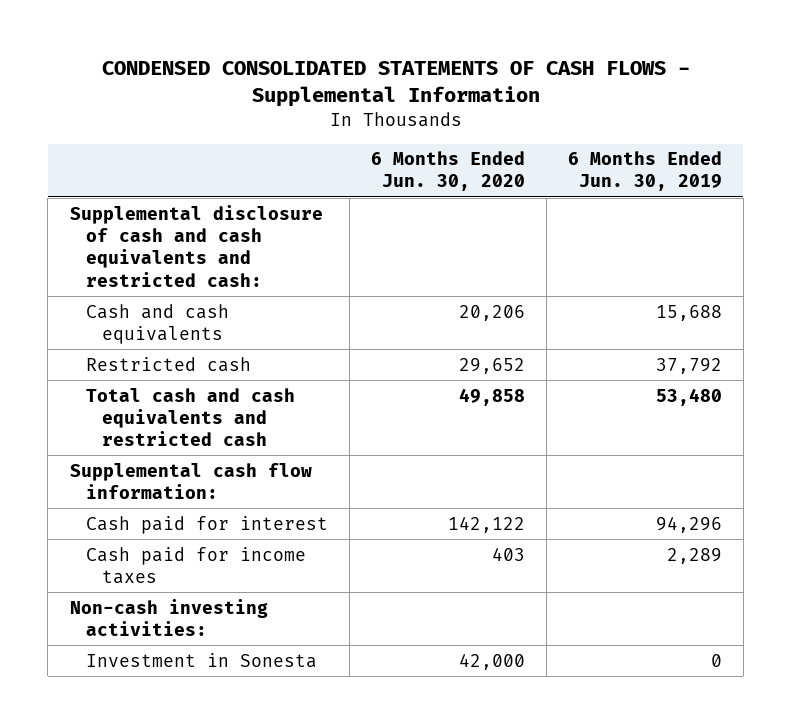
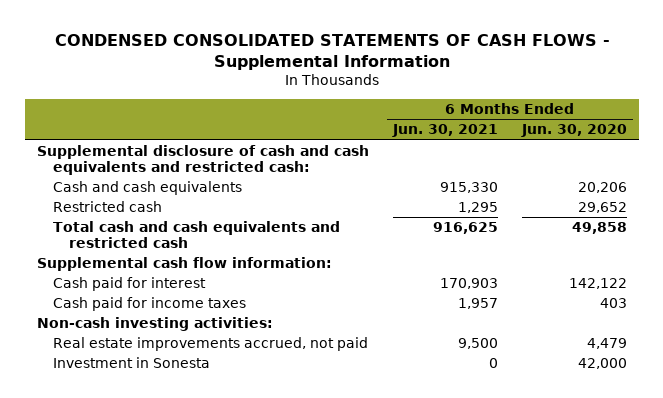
- | 6 Months Ended Jun. 30, 2020 | 6 Months Ended Jun. 30, 2019
+ | 6 Months Ended Jun. 30, 2021 | 6 Months Ended Jun. 30, 2020
+ Real estate improvements accrued, not paid | 9,500 | 4,479

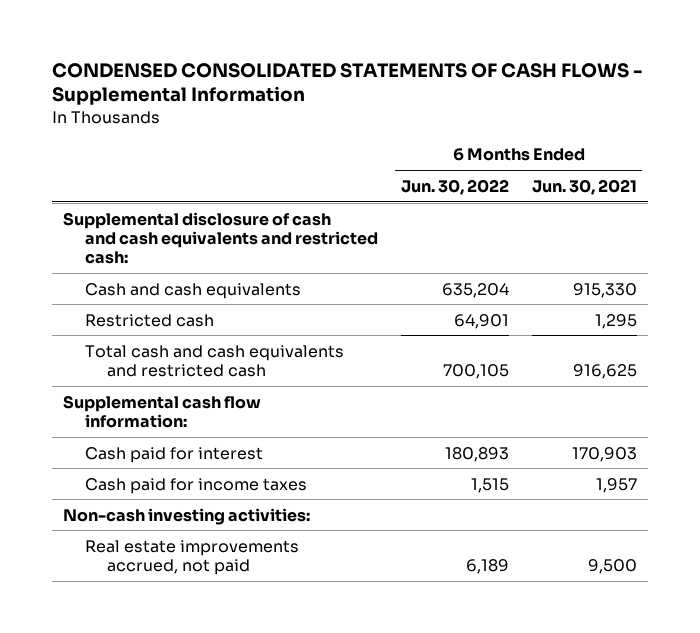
- | 6 Months Ended Jun. 30, 2021 | 6 Months Ended Jun. 30, 2020
+ | 6 Months Ended Jun. 30, 2022 | 6 Months Ended Jun. 30, 2021
- Investment in Sonesta | 0 | 42,000

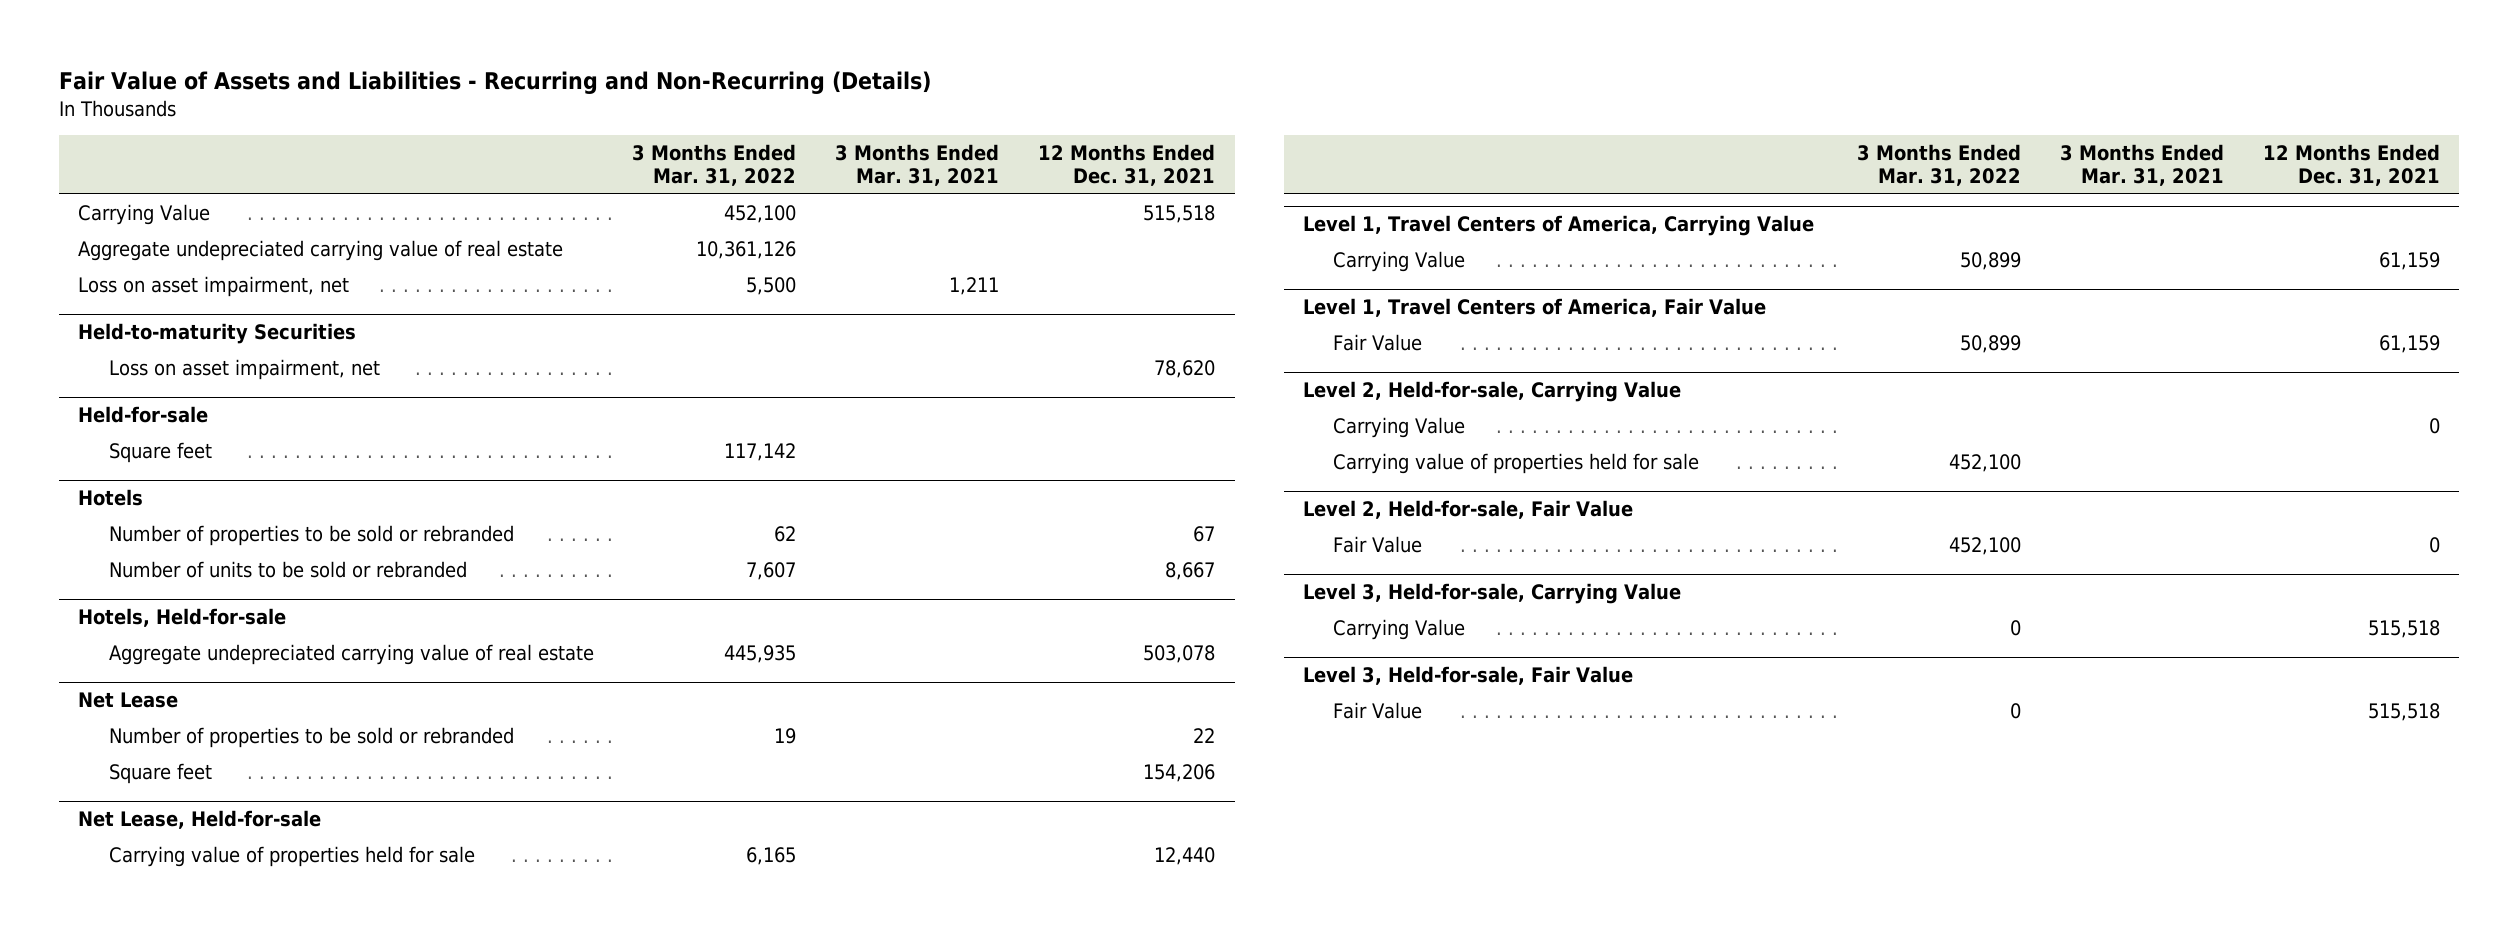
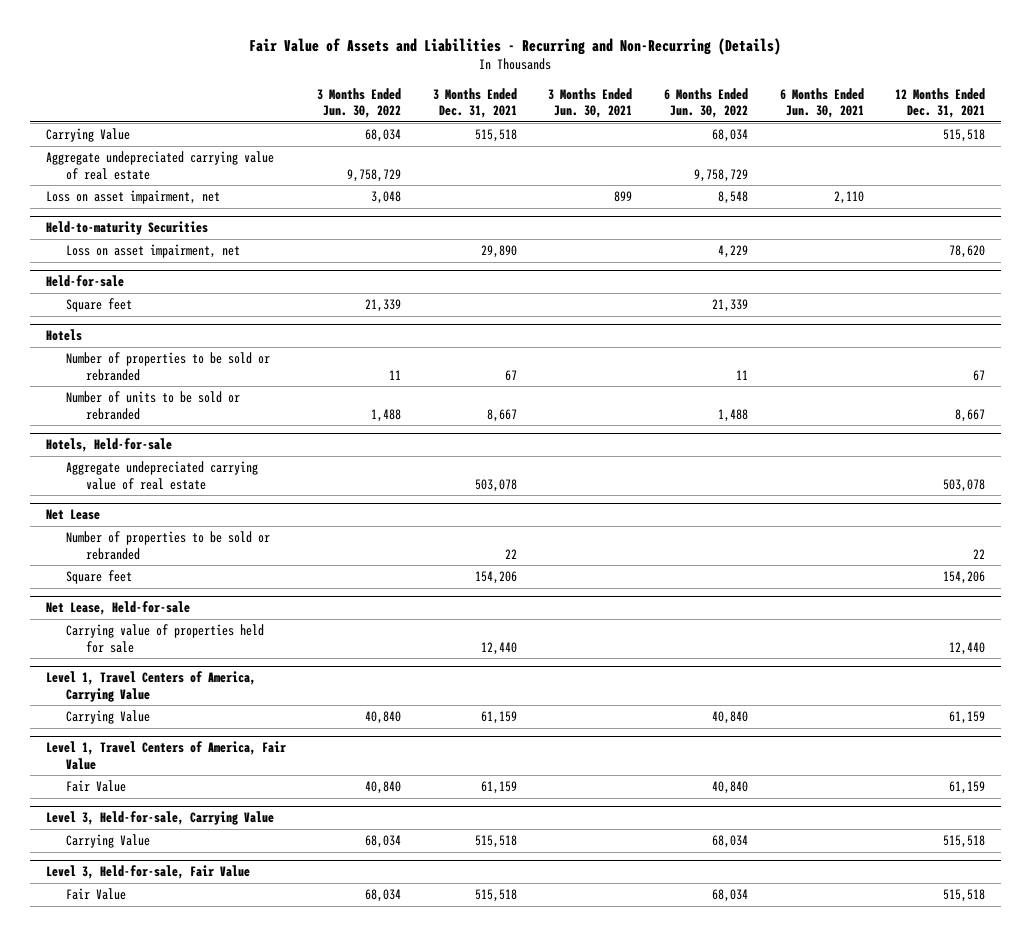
- | 3 Months Ended Mar. 31, 2022 | 3 Months Ended Mar. 31, 2021 | 12 Months Ended Dec. 31, 2021
+ | 3 Months Ended Jun. 30, 2022 | 3 Months Ended Dec. 31, 2021 | 3 Months Ended Jun. 30, 2021 | 6 Months Ended Jun. 30, 2022 | 6 Months Ended Jun. 30, 2021 | 12 Months Ended Dec. 31, 2021
- Level 2, Held-for-sale, Carrying Value
- Carrying Value | | | 0
- Carrying value of properties held for sale | 452,100 | |
- Level 2, Held-for-sale, Fair Value
- Fair Value | 452,100 | | 0

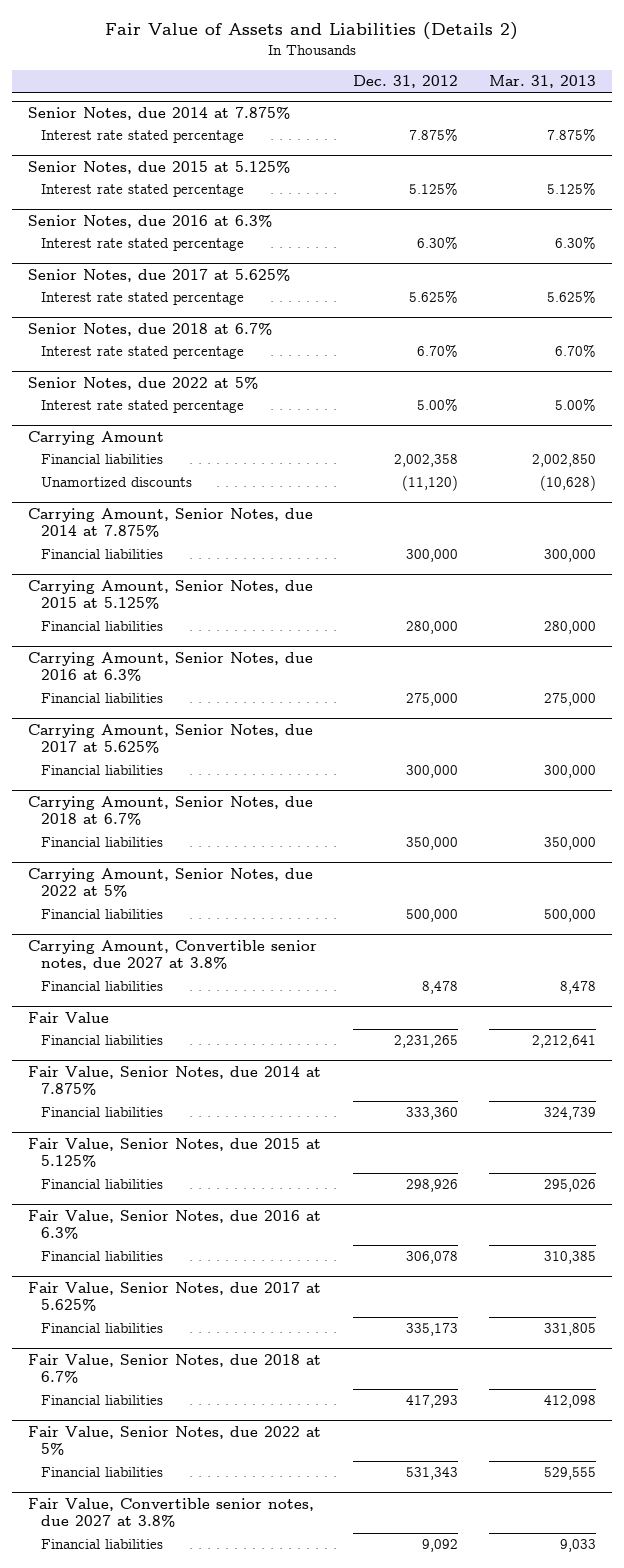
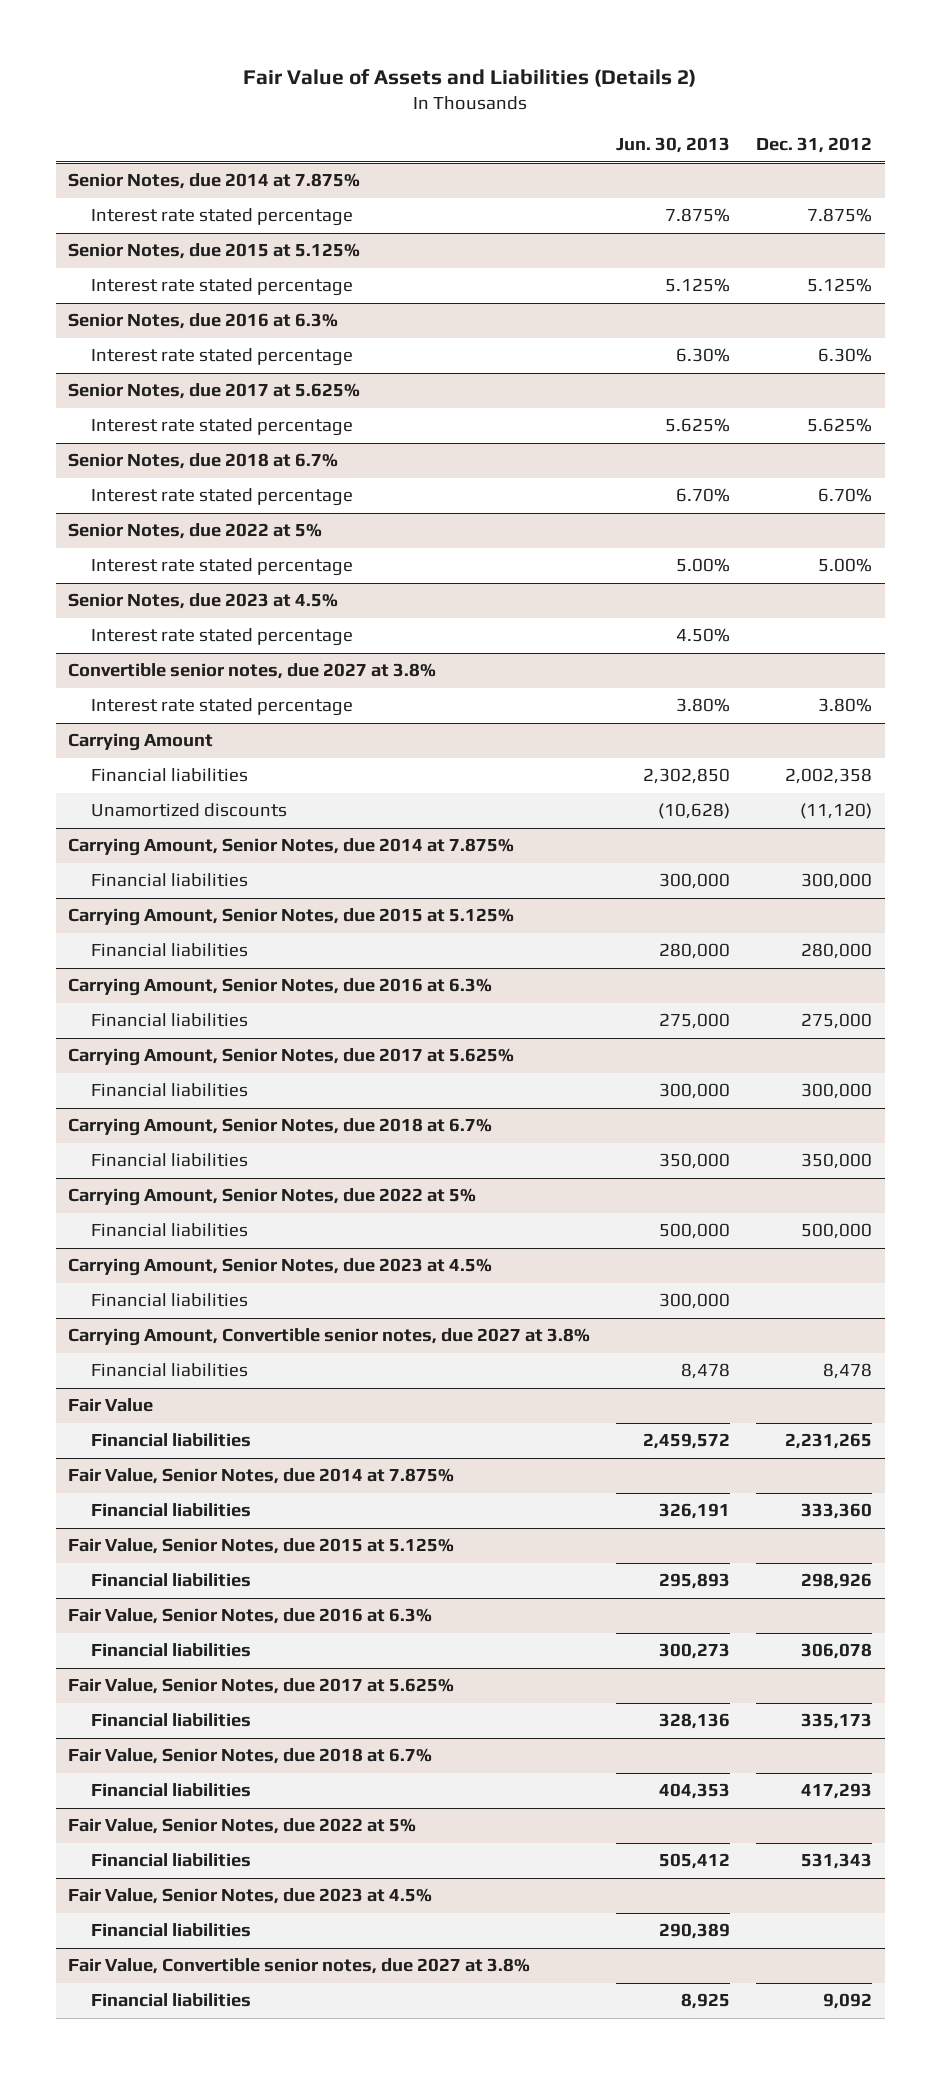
- | Dec. 31, 2012 | Mar. 31, 2013
+ | Jun. 30, 2013 | Dec. 31, 2012
+ Senior Notes, due 2023 at 4.5%
+ Interest rate stated percentage | 4.50% |
+ Convertible senior notes, due 2027 at 3.8%
+ Interest rate stated percentage | 3.80% | 3.80%
+ Carrying Amount, Senior Notes, due 2023 at 4.5%
+ Financial liabilities | 300,000 |
+ Fair Value, Senior Notes, due 2023 at 4.5%
+ Financial liabilities | 290,389 |

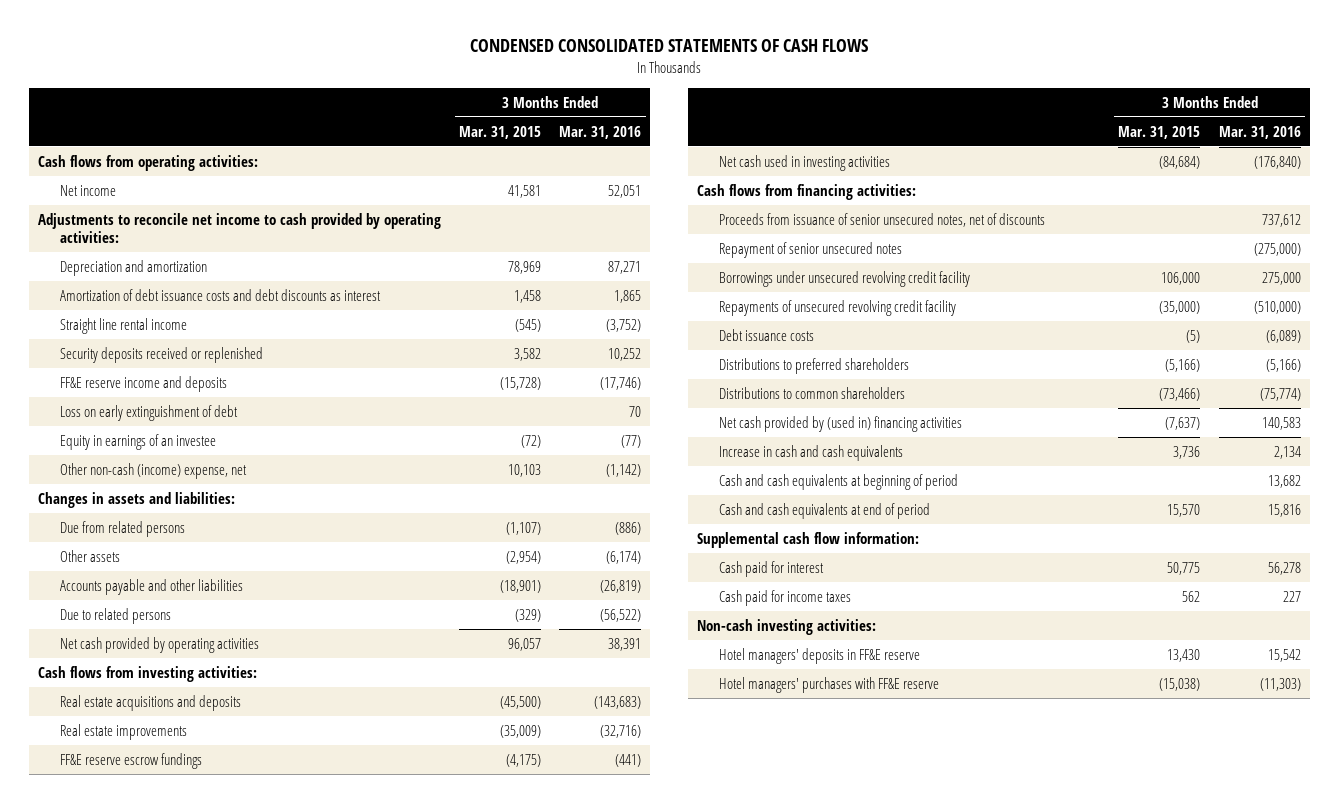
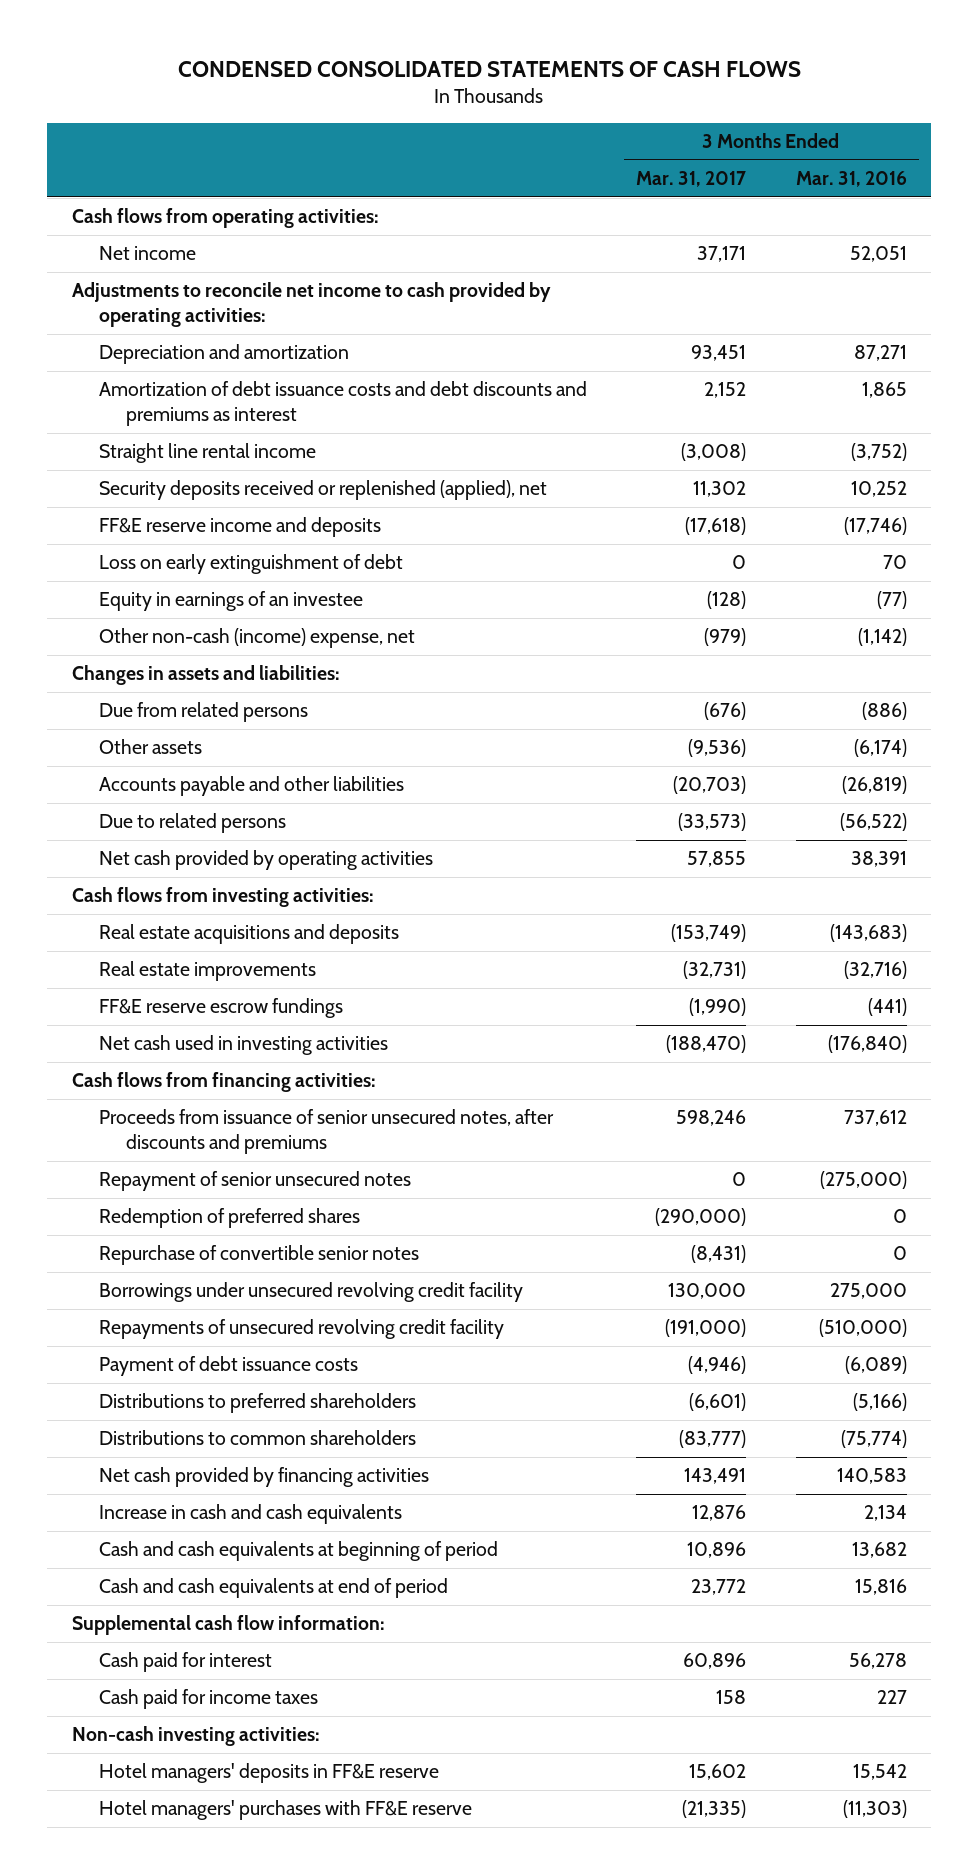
- | 3 Months Ended Mar. 31, 2015 | 3 Months Ended Mar. 31, 2016
+ | 3 Months Ended Mar. 31, 2017 | 3 Months Ended Mar. 31, 2016
- Amortization of debt issuance costs and debt discounts as interest | 1,458 | 1,865
+ Amortization of debt issuance costs and debt discounts and premiums as interest | 2,152 | 1,865
- Security deposits received or replenished | 3,582 | 10,252
+ Security deposits received or replenished (applied), net | 11,302 | 10,252
- Proceeds from issuance of senior unsecured notes, net of discounts | | 737,612
+ Proceeds from issuance of senior unsecured notes, after discounts and premiums | 598,246 | 737,612
+ Redemption of preferred shares | (290,000) | 0
+ Repurchase of convertible senior notes | (8,431) | 0
- Debt issuance costs | (5) | (6,089)
+ Payment of debt issuance costs | (4,946) | (6,089)
- Net cash provided by (used in) financing activities | (7,637) | 140,583
+ Net cash provided by financing activities | 143,491 | 140,583

